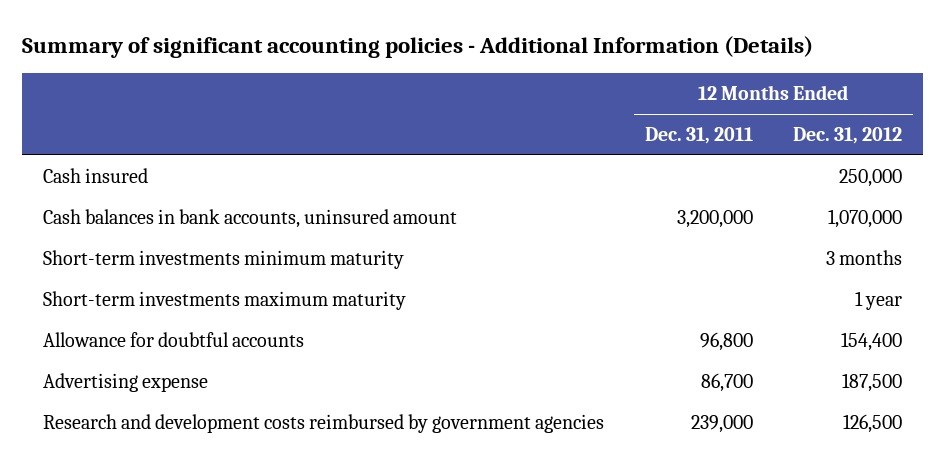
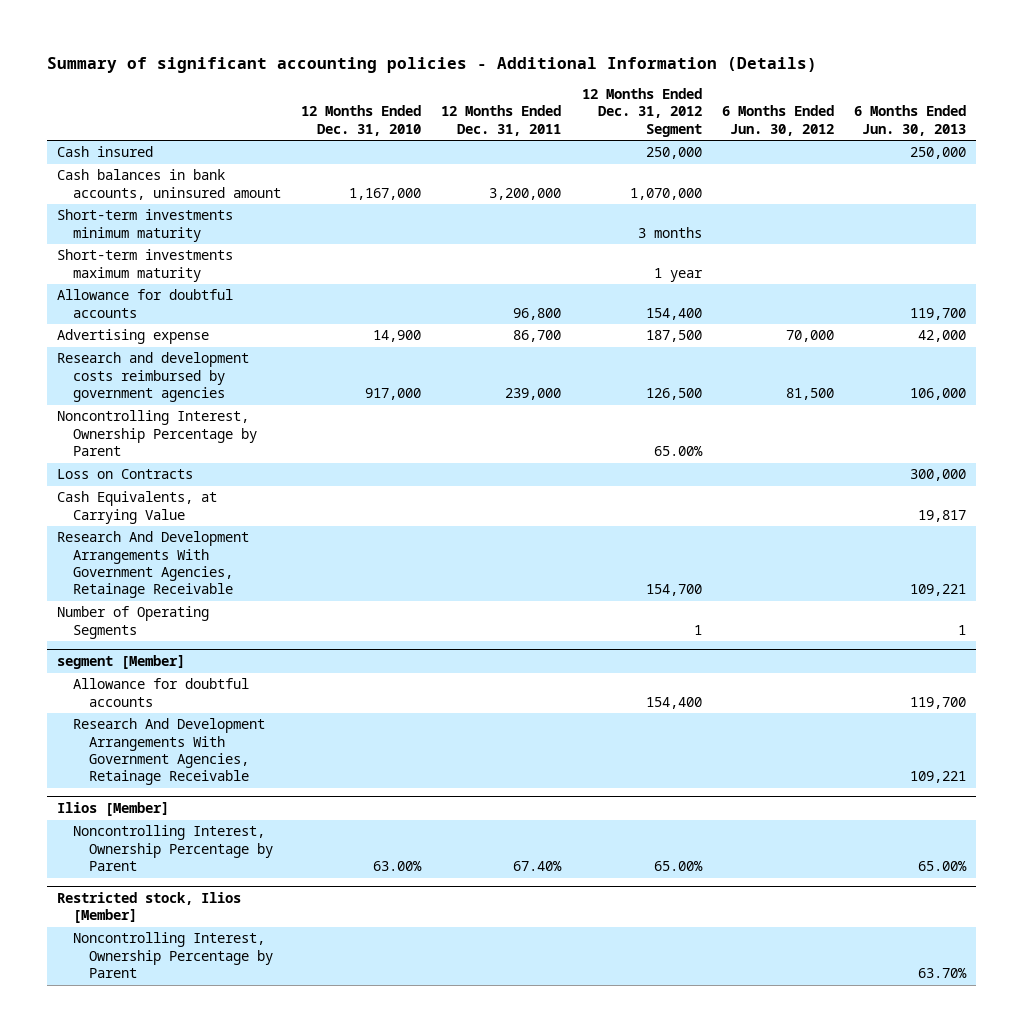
- | 12 Months Ended Dec. 31, 2011 | 12 Months Ended Dec. 31, 2012
+ | 12 Months Ended Dec. 31, 2010 | 12 Months Ended Dec. 31, 2011 | 12 Months Ended Dec. 31, 2012 Segment | 6 Months Ended Jun. 30, 2012 | 6 Months Ended Jun. 30, 2013
+ Noncontrolling Interest, Ownership Percentage by Parent | | | 65.00% | |
+ Loss on Contracts | | | | | 300,000
+ Cash Equivalents, at Carrying Value | | | | | 19,817
+ Research And Development Arrangements With Government Agencies, Retainage Receivable | | | 154,700 | | 109,221
+ Number of Operating Segments | | | 1 | | 1
+ segment [Member]
+ Allowance for doubtful accounts | | | 154,400 | | 119,700
+ Research And Development Arrangements With Government Agencies, Retainage Receivable | | | | | 109,221
+ Ilios [Member]
+ Noncontrolling Interest, Ownership Percentage by Parent | 63.00% | 67.40% | 65.00% | | 65.00%
+ Restricted stock, Ilios [Member]
+ Noncontrolling Interest, Ownership Percentage by Parent | | | | | 63.70%

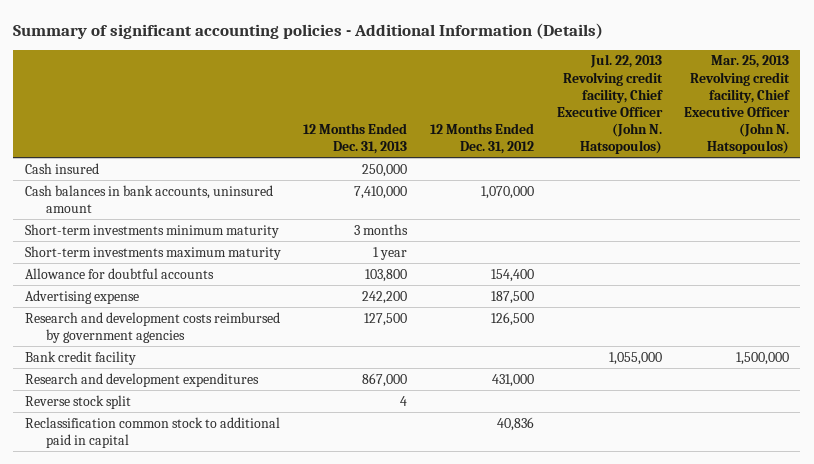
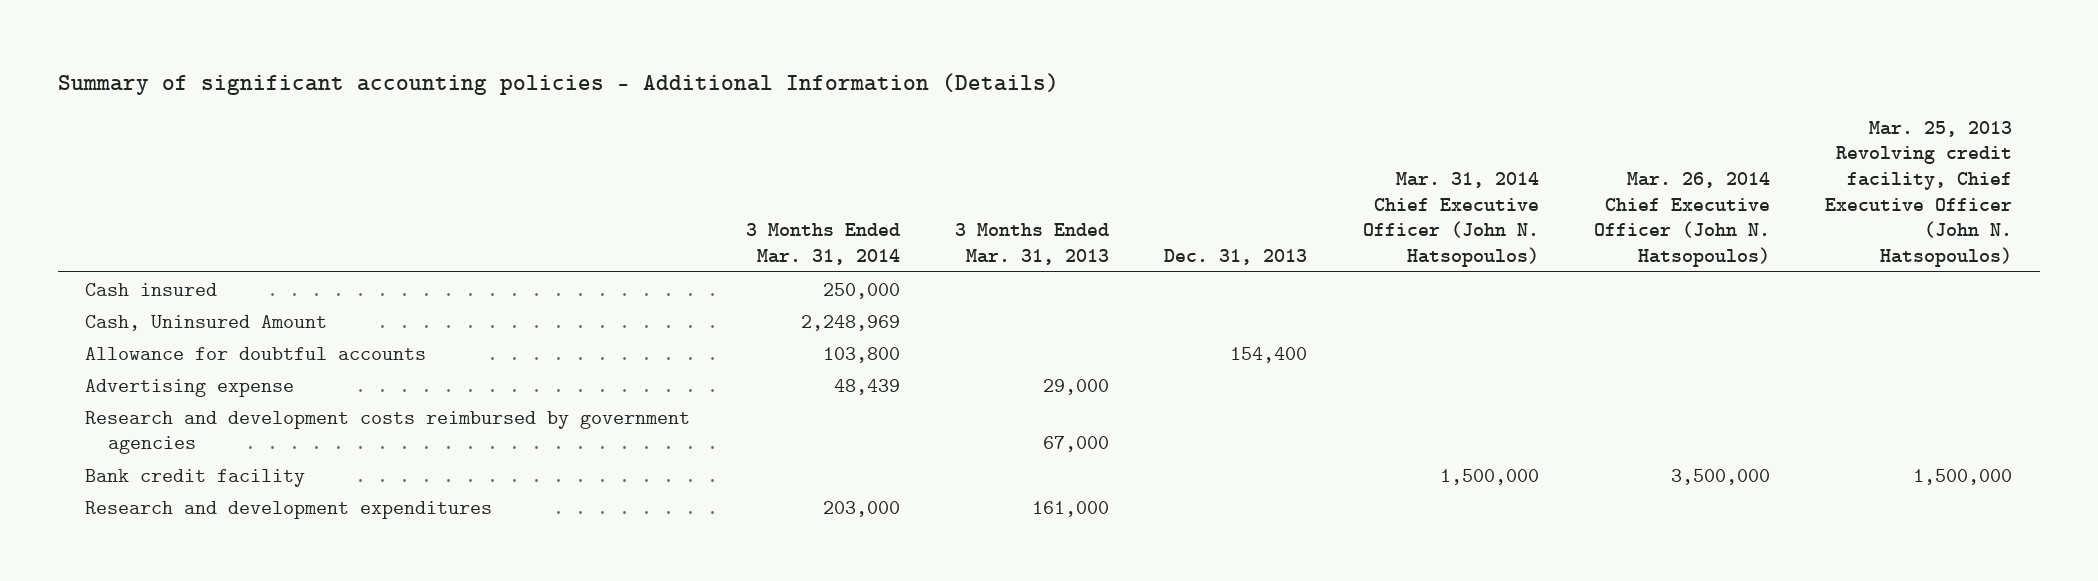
- | 12 Months Ended Dec. 31, 2013 | 12 Months Ended Dec. 31, 2012 | Jul. 22, 2013 Revolving credit facility, Chief Executive Officer (John N. Hatsopoulos) | Mar. 25, 2013 Revolving credit facility, Chief Executive Officer (John N. Hatsopoulos)
+ | 3 Months Ended Mar. 31, 2014 | 3 Months Ended Mar. 31, 2013 | Dec. 31, 2013 | Mar. 31, 2014 Chief Executive Officer (John N. Hatsopoulos) | Mar. 26, 2014 Chief Executive Officer (John N. Hatsopoulos) | Mar. 25, 2013 Revolving credit facility, Chief Executive Officer (John N. Hatsopoulos)
- Cash balances in bank accounts, uninsured amount | 7,410,000 | 1,070,000 | |
- Short-term investments minimum maturity | 3 months | | |
- Short-term investments maximum maturity | 1 year | | |
+ Cash, Uninsured Amount | 2,248,969 | | | | |
- Reverse stock split | 4 | | |
- Reclassification common stock to additional paid in capital | | 40,836 | |

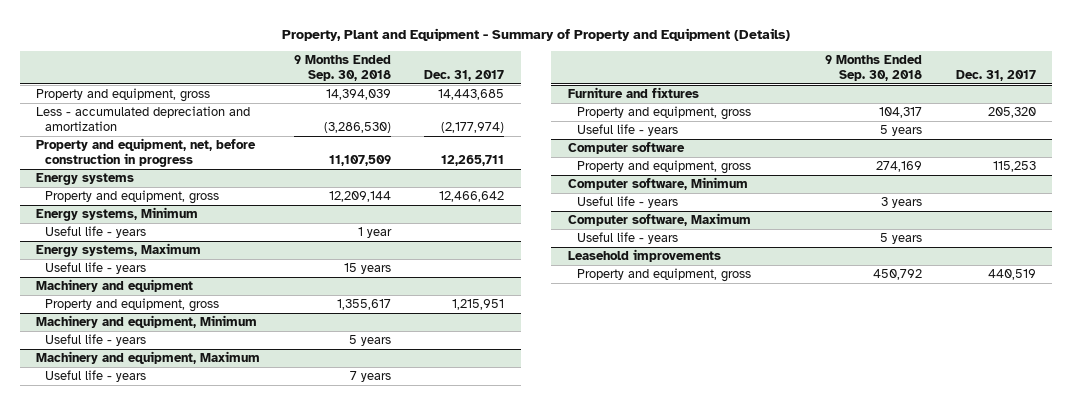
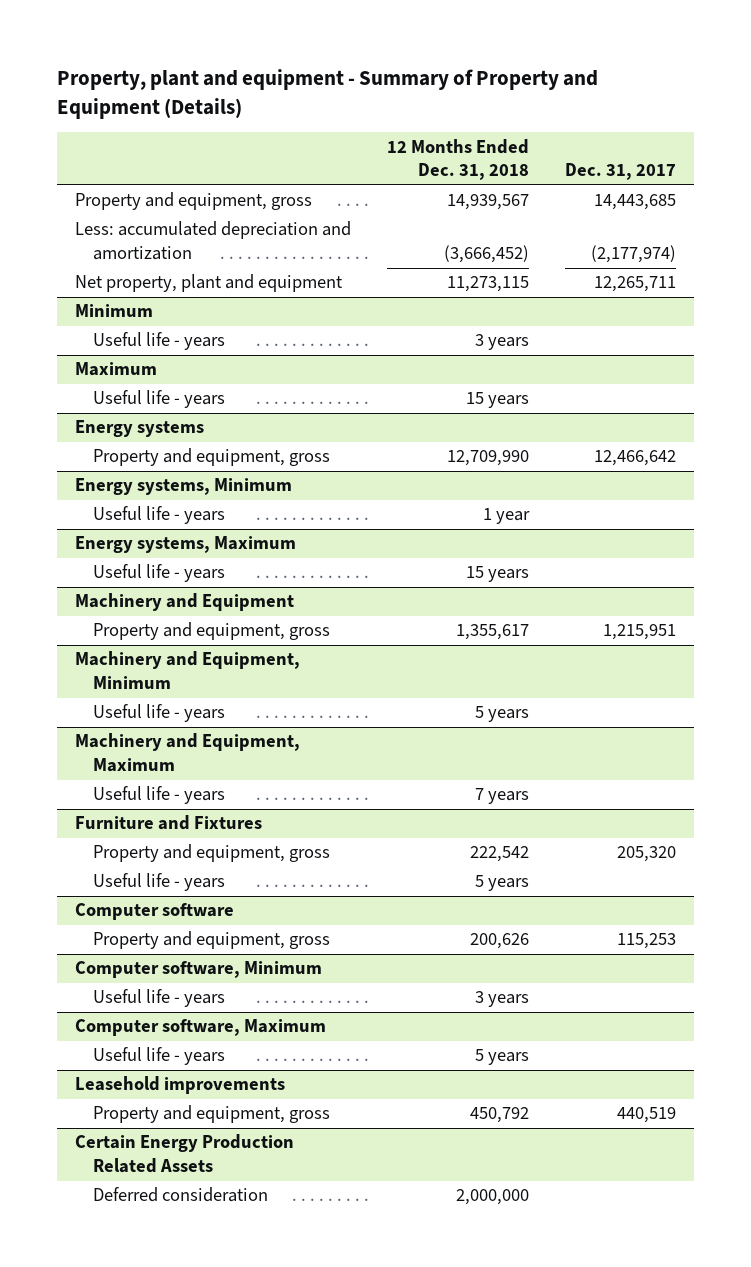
- Property, Plant and Equipment - Summary of Property and Equipment (Details)
+ Property, plant and equipment - Summary of Property and Equipment (Details)
- | 9 Months Ended Sep. 30, 2018 | Dec. 31, 2017
+ | 12 Months Ended Dec. 31, 2018 | Dec. 31, 2017
- Less - accumulated depreciation and amortization | (3,286,530) | (2,177,974)
- Property and equipment, net, before construction in progress | 11,107,509 | 12,265,711
+ Less: accumulated depreciation and amortization | (3,666,452) | (2,177,974)
+ Net property, plant and equipment | 11,273,115 | 12,265,711
+ Minimum
+ Useful life - years | 3 years |
+ Maximum
+ Useful life - years | 15 years |
- Machinery and equipment
+ Machinery and Equipment
- Machinery and equipment, Minimum
+ Machinery and Equipment, Minimum
- Machinery and equipment, Maximum
+ Machinery and Equipment, Maximum
- Furniture and fixtures
+ Furniture and Fixtures
+ Certain Energy Production Related Assets
+ Deferred consideration | 2,000,000 |

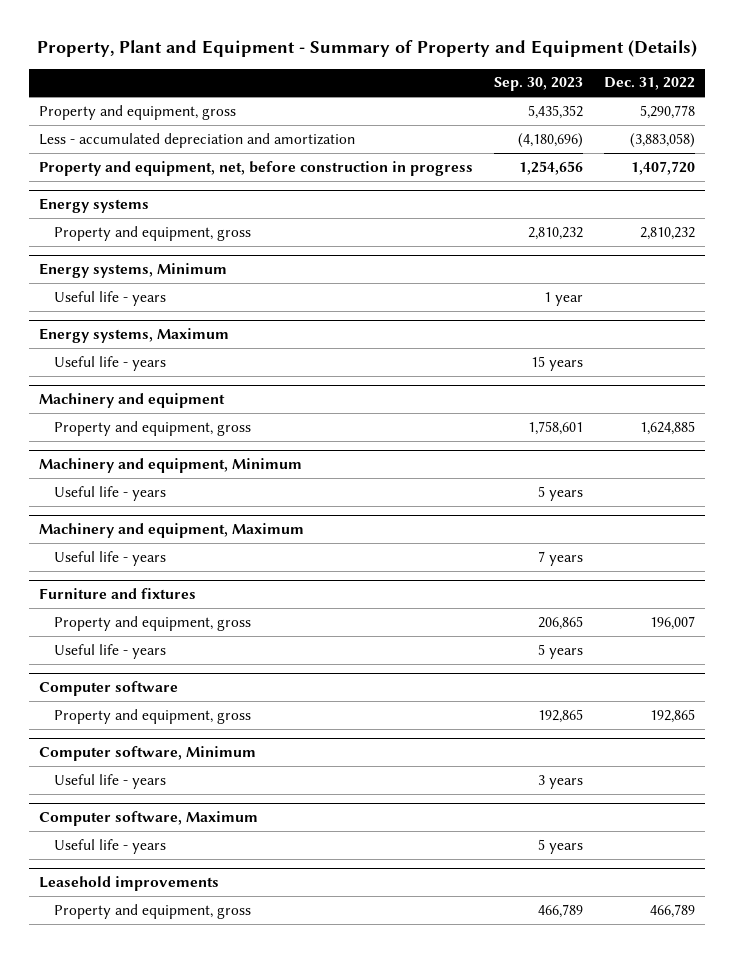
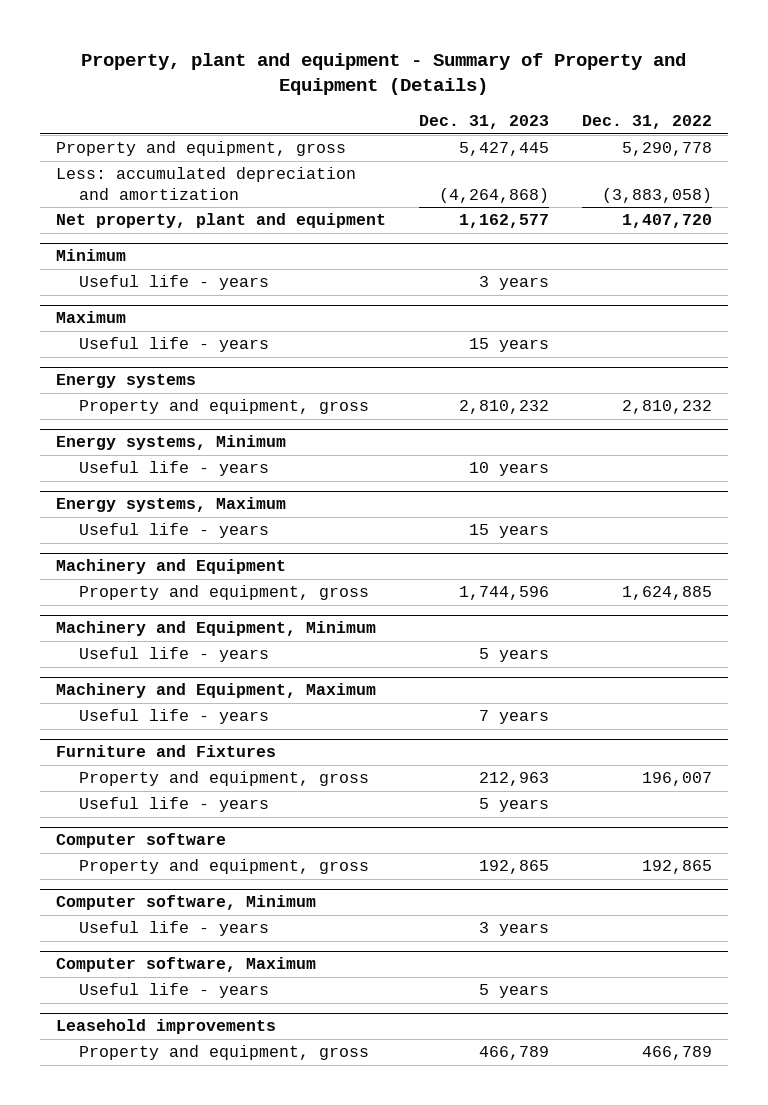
- Property, Plant and Equipment - Summary of Property and Equipment (Details)
+ Property, plant and equipment - Summary of Property and Equipment (Details)
- | Sep. 30, 2023 | Dec. 31, 2022
+ | Dec. 31, 2023 | Dec. 31, 2022
- Less - accumulated depreciation and amortization | (4,180,696) | (3,883,058)
- Property and equipment, net, before construction in progress | 1,254,656 | 1,407,720
+ Less: accumulated depreciation and amortization | (4,264,868) | (3,883,058)
+ Net property, plant and equipment | 1,162,577 | 1,407,720
+ Minimum
+ Useful life - years | 3 years |
+ Maximum
+ Useful life - years | 15 years |
- Machinery and equipment
+ Machinery and Equipment
- Machinery and equipment, Minimum
+ Machinery and Equipment, Minimum
- Machinery and equipment, Maximum
+ Machinery and Equipment, Maximum
- Furniture and fixtures
+ Furniture and Fixtures

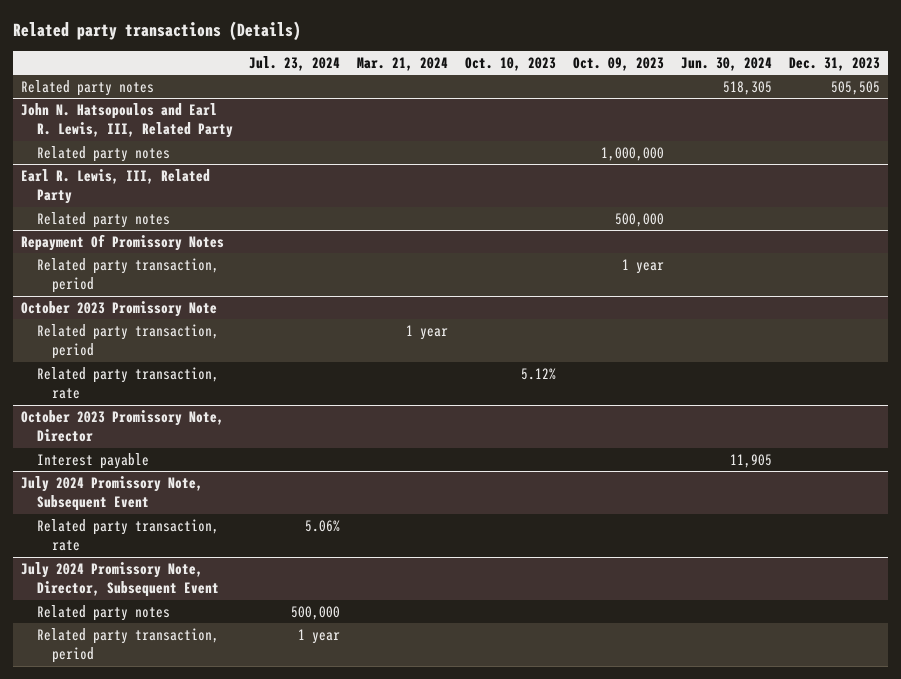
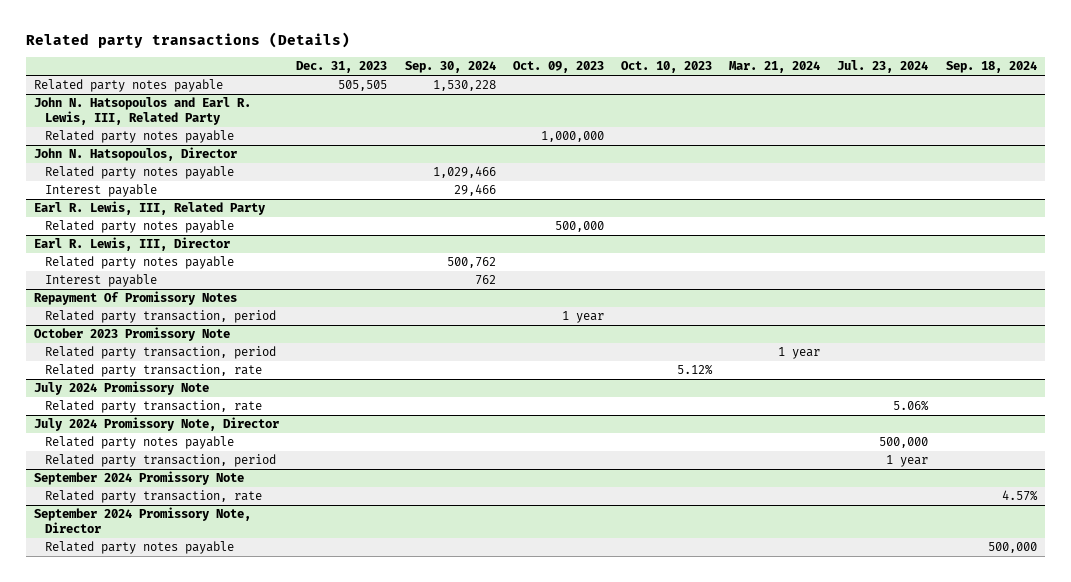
- | Jul. 23, 2024 | Mar. 21, 2024 | Oct. 10, 2023 | Oct. 09, 2023 | Jun. 30, 2024 | Dec. 31, 2023
+ | Dec. 31, 2023 | Sep. 30, 2024 | Oct. 09, 2023 | Oct. 10, 2023 | Mar. 21, 2024 | Jul. 23, 2024 | Sep. 18, 2024
- Related party notes | | | | | 518,305 | 505,505
+ Related party notes payable | 505,505 | 1,530,228 | | | | |
@ John N. Hatsopoulos and Earl R. Lewis, III, Related Party
- Related party notes | | | | 1,000,000 | |
+ Related party notes payable | | | 1,000,000 | | | |
+ John N. Hatsopoulos, Director
+ Related party notes payable | | 1,029,466 | | | | |
+ Interest payable | | 29,466 | | | | |
@ Earl R. Lewis, III, Related Party
- Related party notes | | | | 500,000 | |
+ Related party notes payable | | | 500,000 | | | |
+ Earl R. Lewis, III, Director
+ Related party notes payable | | 500,762 | | | | |
+ Interest payable | | 762 | | | | |
- October 2023 Promissory Note, Director
- Interest payable | | | | | 11,905 |
- July 2024 Promissory Note, Subsequent Event
+ July 2024 Promissory Note
- July 2024 Promissory Note, Director, Subsequent Event
- Related party notes | 500,000 | | | | |
+ July 2024 Promissory Note, Director
+ Related party notes payable | | | | | | 500,000 |
+ September 2024 Promissory Note
+ Related party transaction, rate | | | | | | | 4.57%
+ September 2024 Promissory Note, Director
+ Related party notes payable | | | | | | | 500,000

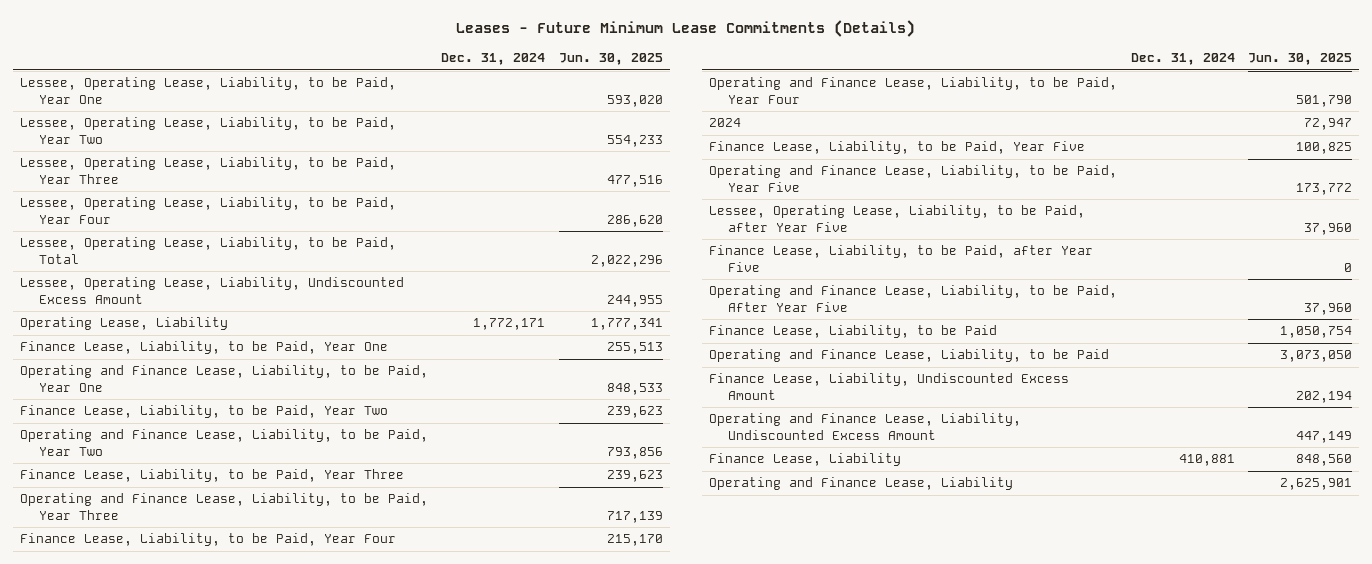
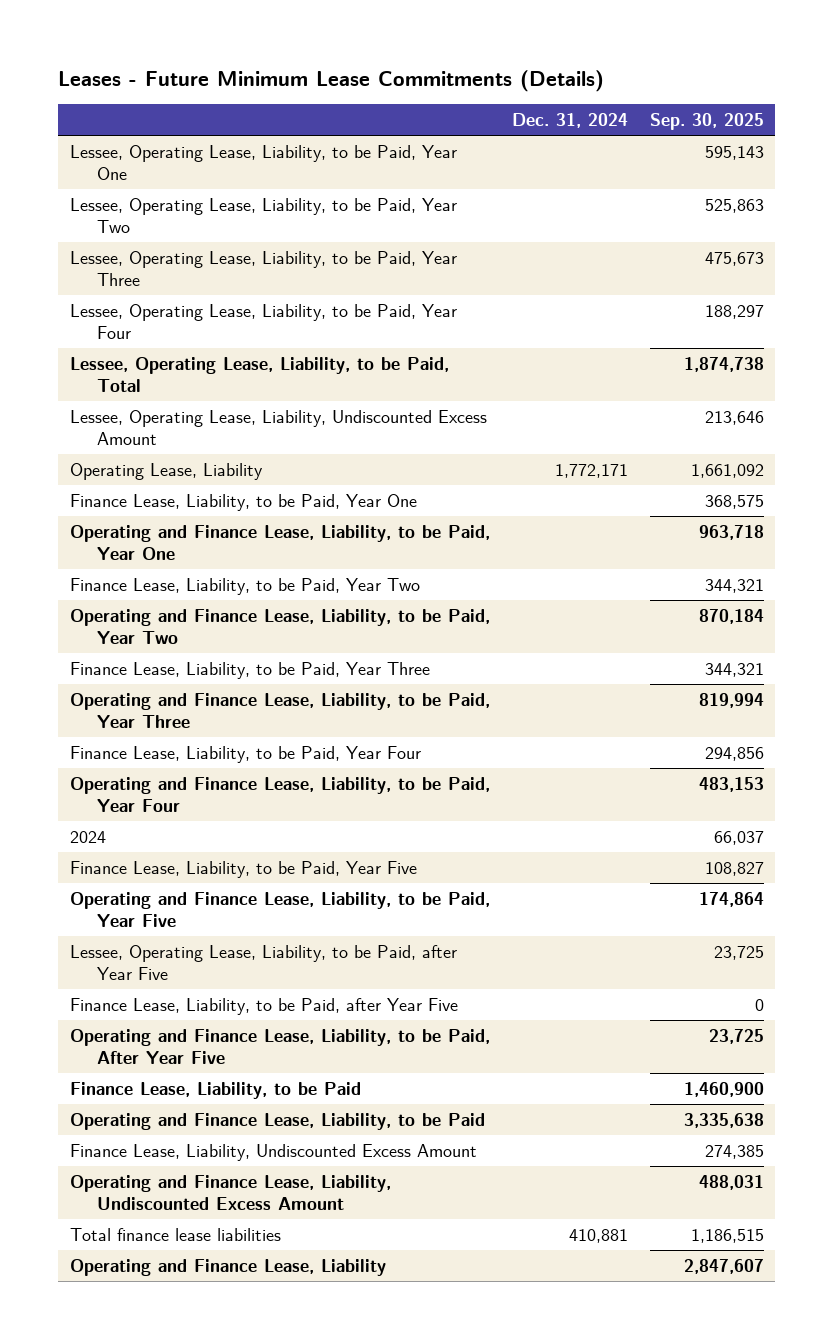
- | Dec. 31, 2024 | Jun. 30, 2025
+ | Dec. 31, 2024 | Sep. 30, 2025
- Finance Lease, Liability | 410,881 | 848,560
+ Total finance lease liabilities | 410,881 | 1,186,515

